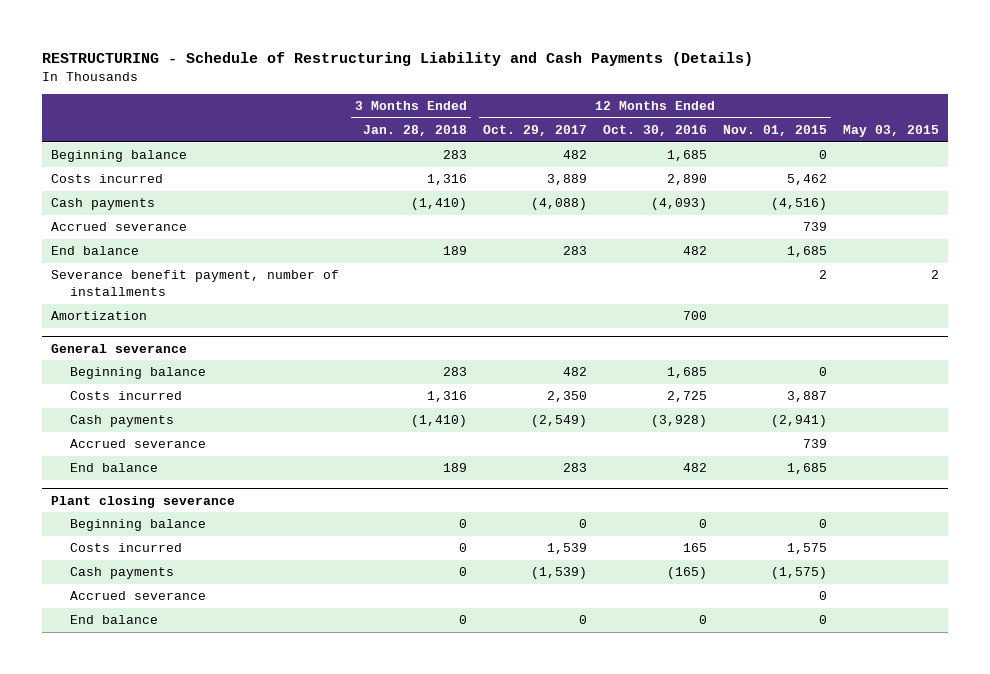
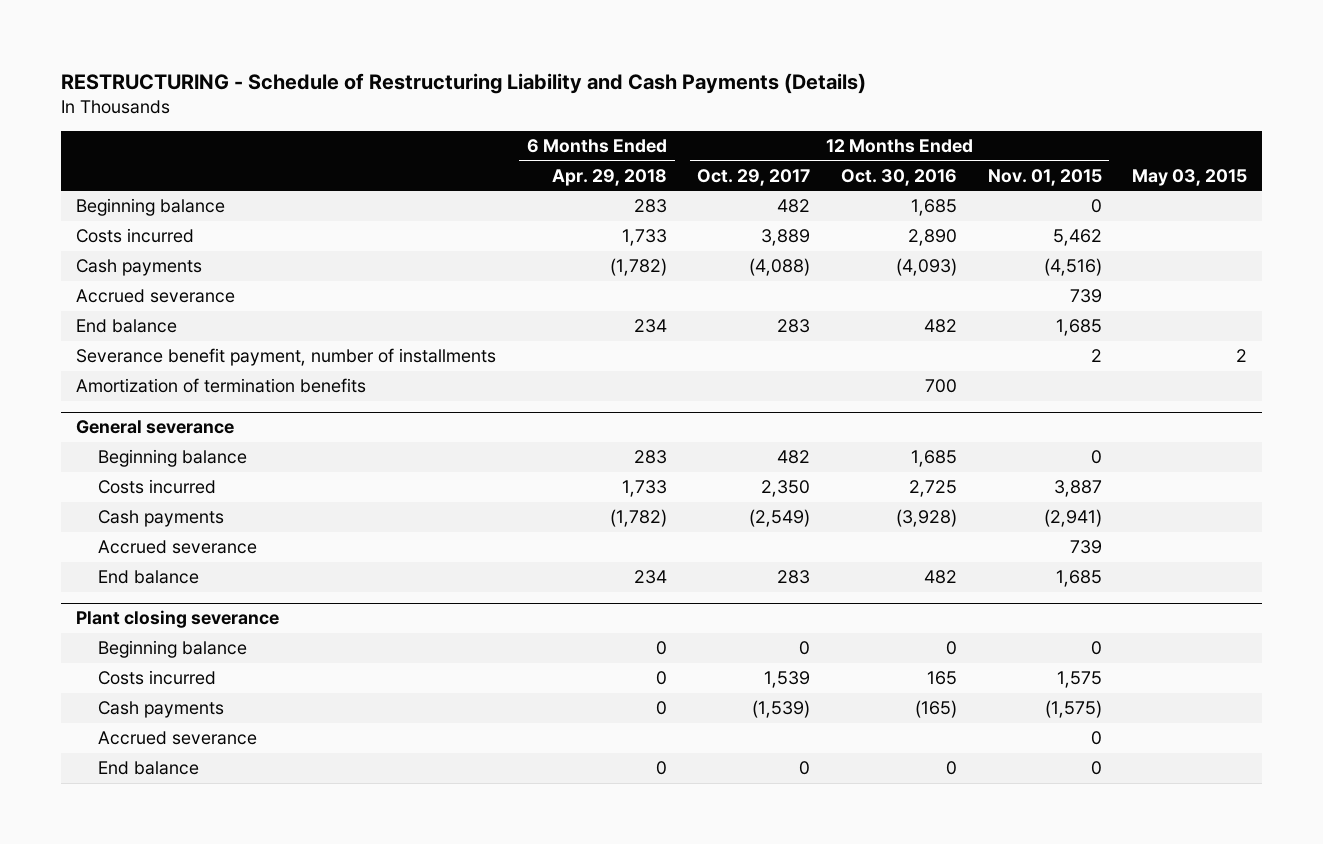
- | 3 Months Ended Jan. 28, 2018 | 12 Months Ended Oct. 29, 2017 | 12 Months Ended Oct. 30, 2016 | 12 Months Ended Nov. 01, 2015 | May 03, 2015
+ | 6 Months Ended Apr. 29, 2018 | 12 Months Ended Oct. 29, 2017 | 12 Months Ended Oct. 30, 2016 | 12 Months Ended Nov. 01, 2015 | May 03, 2015
- Amortization | | | 700 | |
+ Amortization of termination benefits | | | 700 | |

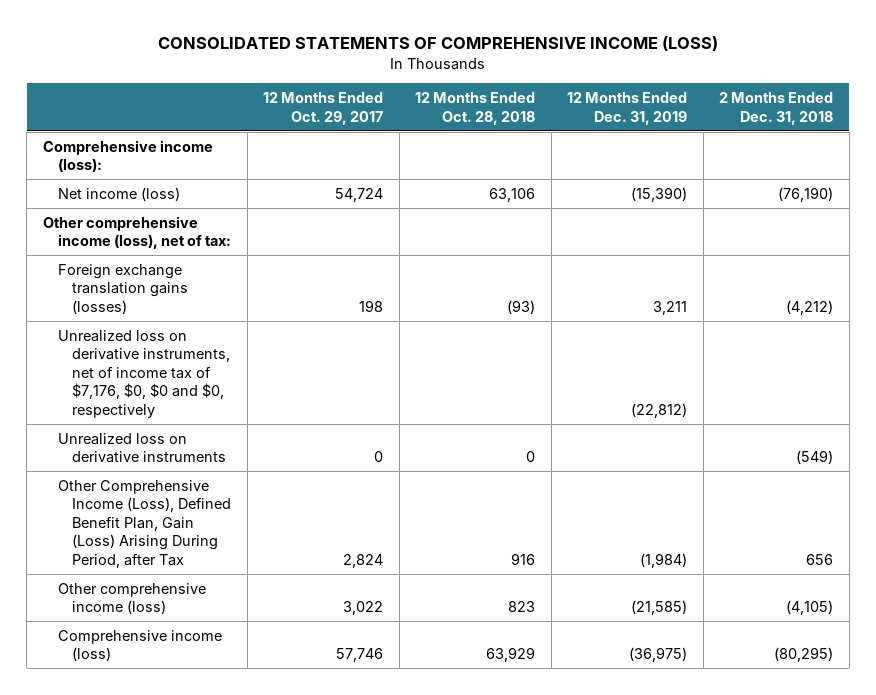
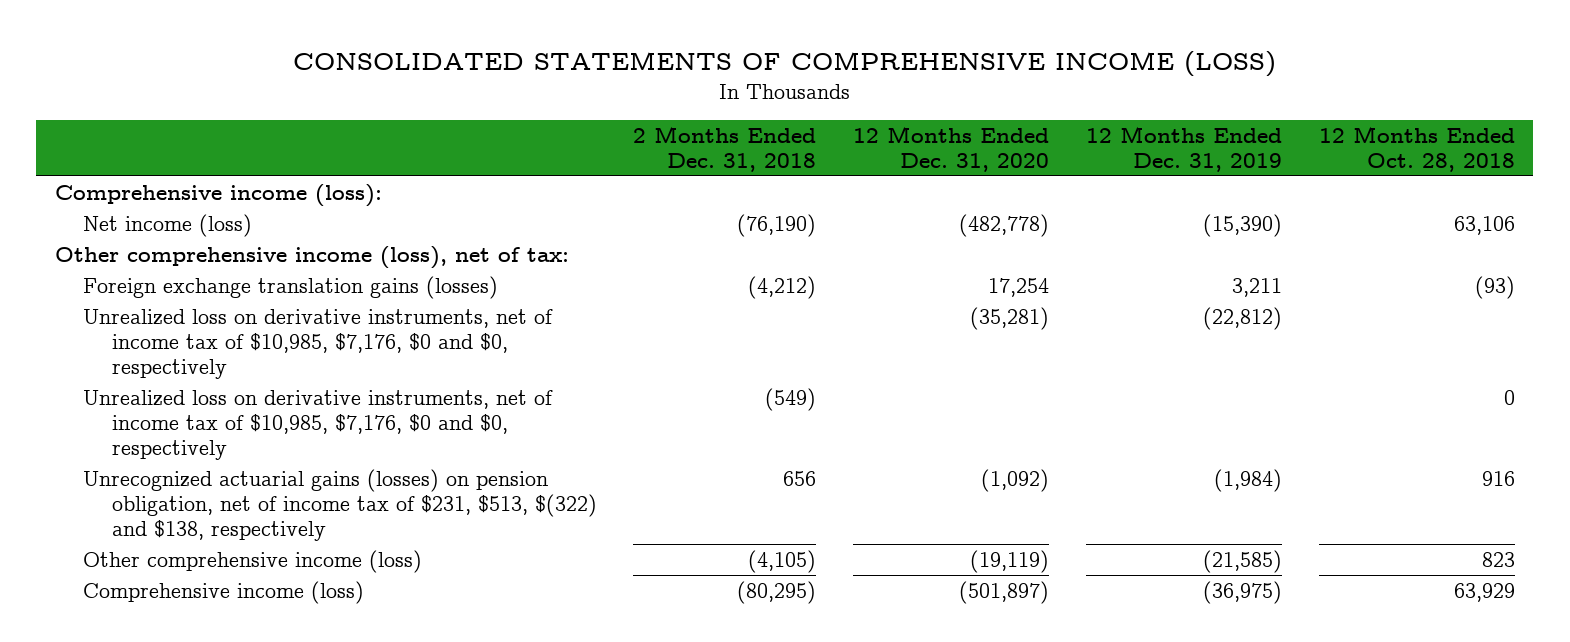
- | 12 Months Ended Oct. 29, 2017 | 12 Months Ended Oct. 28, 2018 | 12 Months Ended Dec. 31, 2019 | 2 Months Ended Dec. 31, 2018
+ | 2 Months Ended Dec. 31, 2018 | 12 Months Ended Dec. 31, 2020 | 12 Months Ended Dec. 31, 2019 | 12 Months Ended Oct. 28, 2018
- Unrealized loss on derivative instruments, net of income tax of $7,176, $0, $0 and $0, respectively | | | (22,812) |
- Unrealized loss on derivative instruments | 0 | 0 | | (549)
- Other Comprehensive Income (Loss), Defined Benefit Plan, Gain (Loss) Arising During Period, after Tax | 2,824 | 916 | (1,984) | 656
+ Unrealized loss on derivative instruments, net of income tax of $10,985, $7,176, $0 and $0, respectively | | (35,281) | (22,812) |
+ Unrealized loss on derivative instruments, net of income tax of $10,985, $7,176, $0 and $0, respectively | (549) | | | 0
+ Unrecognized actuarial gains (losses) on pension obligation, net of income tax of $231, $513, $(322) and $138, respectively | 656 | (1,092) | (1,984) | 916

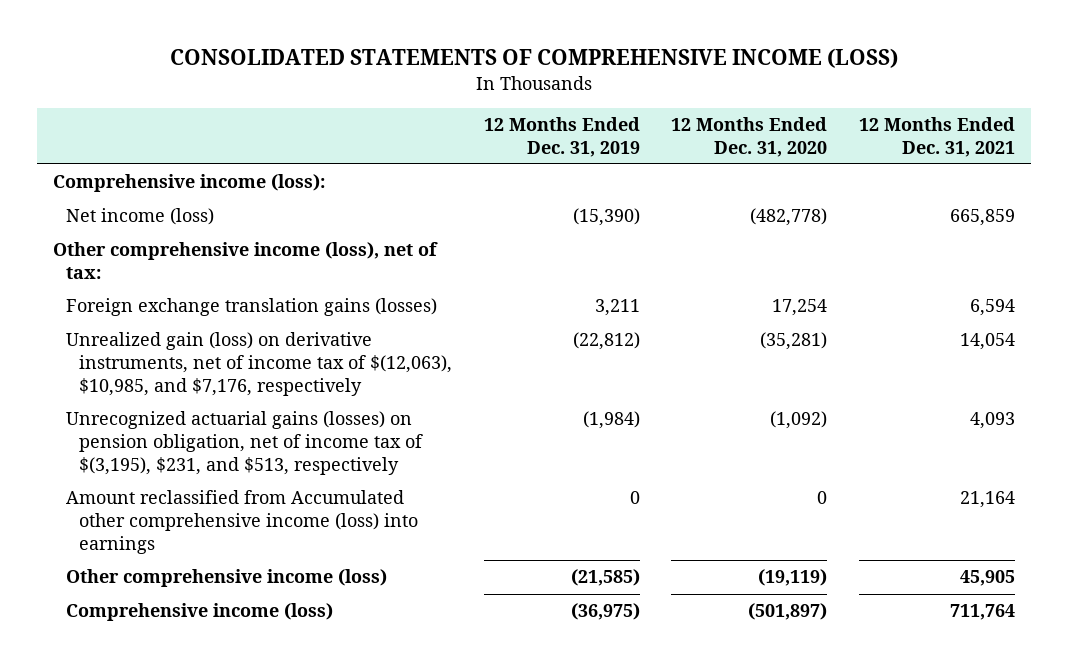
- | 2 Months Ended Dec. 31, 2018 | 12 Months Ended Dec. 31, 2020 | 12 Months Ended Dec. 31, 2019 | 12 Months Ended Oct. 28, 2018
+ | 12 Months Ended Dec. 31, 2019 | 12 Months Ended Dec. 31, 2020 | 12 Months Ended Dec. 31, 2021
- Unrealized loss on derivative instruments, net of income tax of $10,985, $7,176, $0 and $0, respectively | | (35,281) | (22,812) |
- Unrealized loss on derivative instruments, net of income tax of $10,985, $7,176, $0 and $0, respectively | (549) | | | 0
- Unrecognized actuarial gains (losses) on pension obligation, net of income tax of $231, $513, $(322) and $138, respectively | 656 | (1,092) | (1,984) | 916
+ Unrealized gain (loss) on derivative instruments, net of income tax of $(12,063), $10,985, and $7,176, respectively | (22,812) | (35,281) | 14,054
+ Unrecognized actuarial gains (losses) on pension obligation, net of income tax of $(3,195), $231, and $513, respectively | (1,984) | (1,092) | 4,093
+ Amount reclassified from Accumulated other comprehensive income (loss) into earnings | 0 | 0 | 21,164

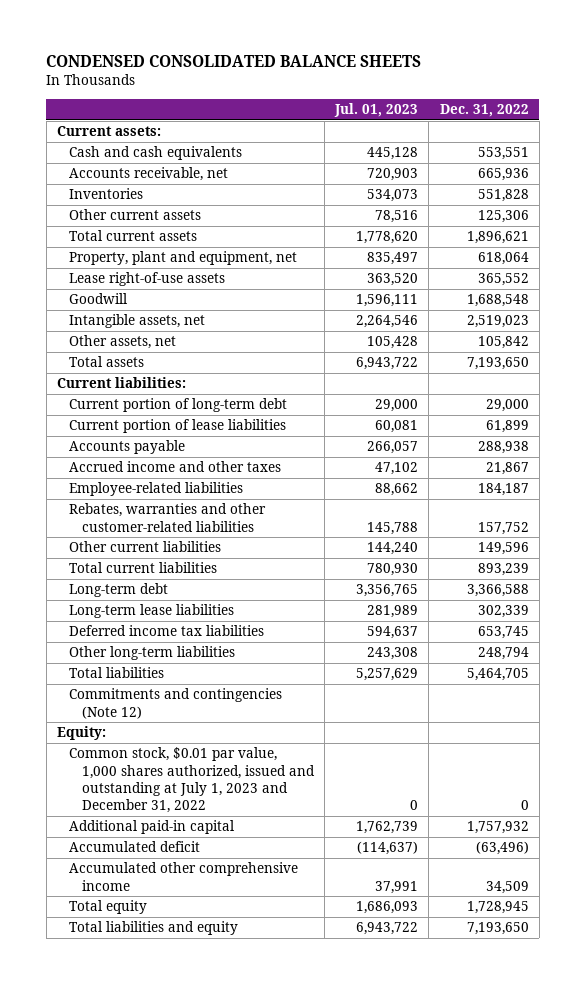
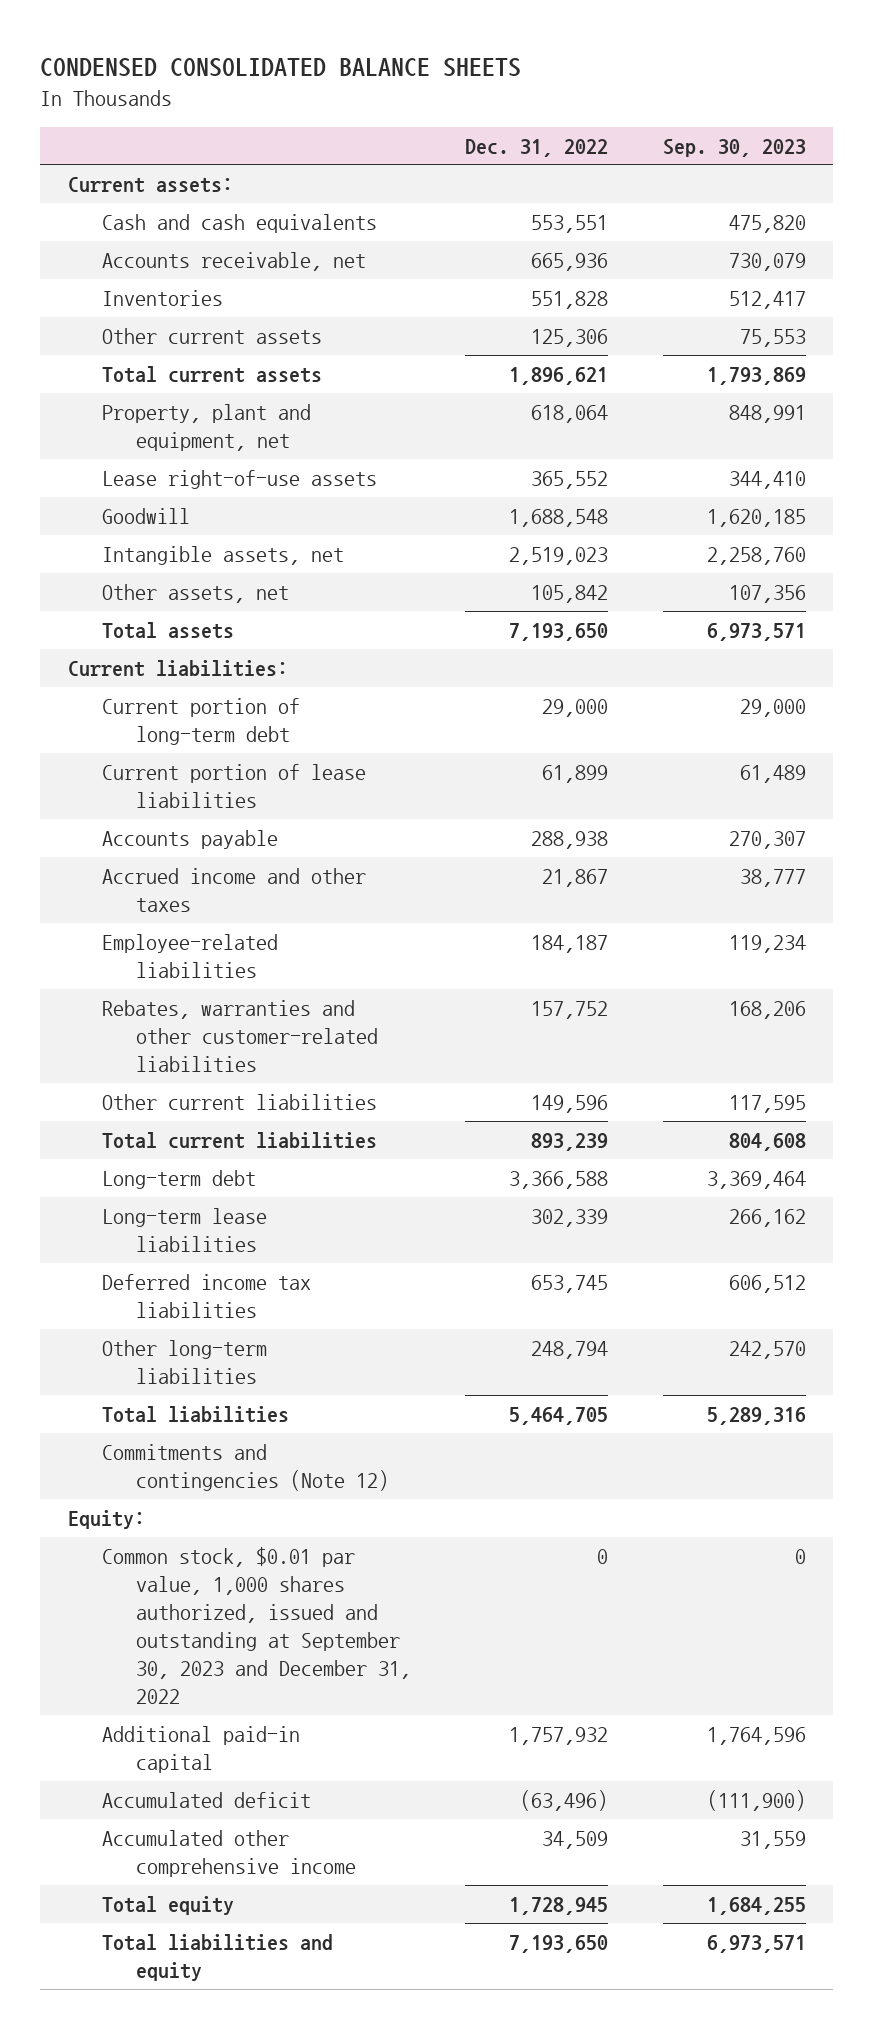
- | Jul. 01, 2023 | Dec. 31, 2022
+ | Dec. 31, 2022 | Sep. 30, 2023
- Common stock, $0.01 par value, 1,000 shares authorized, issued and outstanding at July 1, 2023 and December 31, 2022 | 0 | 0
+ Common stock, $0.01 par value, 1,000 shares authorized, issued and outstanding at September 30, 2023 and December 31, 2022 | 0 | 0

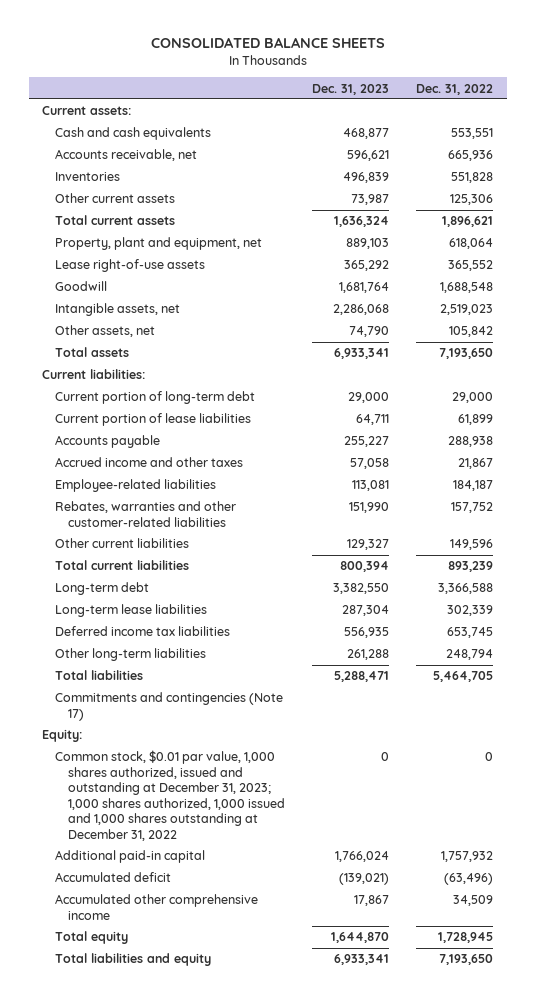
- CONDENSED CONSOLIDATED BALANCE SHEETS
+ CONSOLIDATED BALANCE SHEETS
- | Dec. 31, 2022 | Sep. 30, 2023
+ | Dec. 31, 2023 | Dec. 31, 2022
- Commitments and contingencies (Note 12)
+ Commitments and contingencies (Note 17)
- Common stock, $0.01 par value, 1,000 shares authorized, issued and outstanding at September 30, 2023 and December 31, 2022 | 0 | 0
+ Common stock, $0.01 par value, 1,000 shares authorized, issued and outstanding at December 31, 2023; 1,000 shares authorized, 1,000 issued and 1,000 shares outstanding at December 31, 2022 | 0 | 0

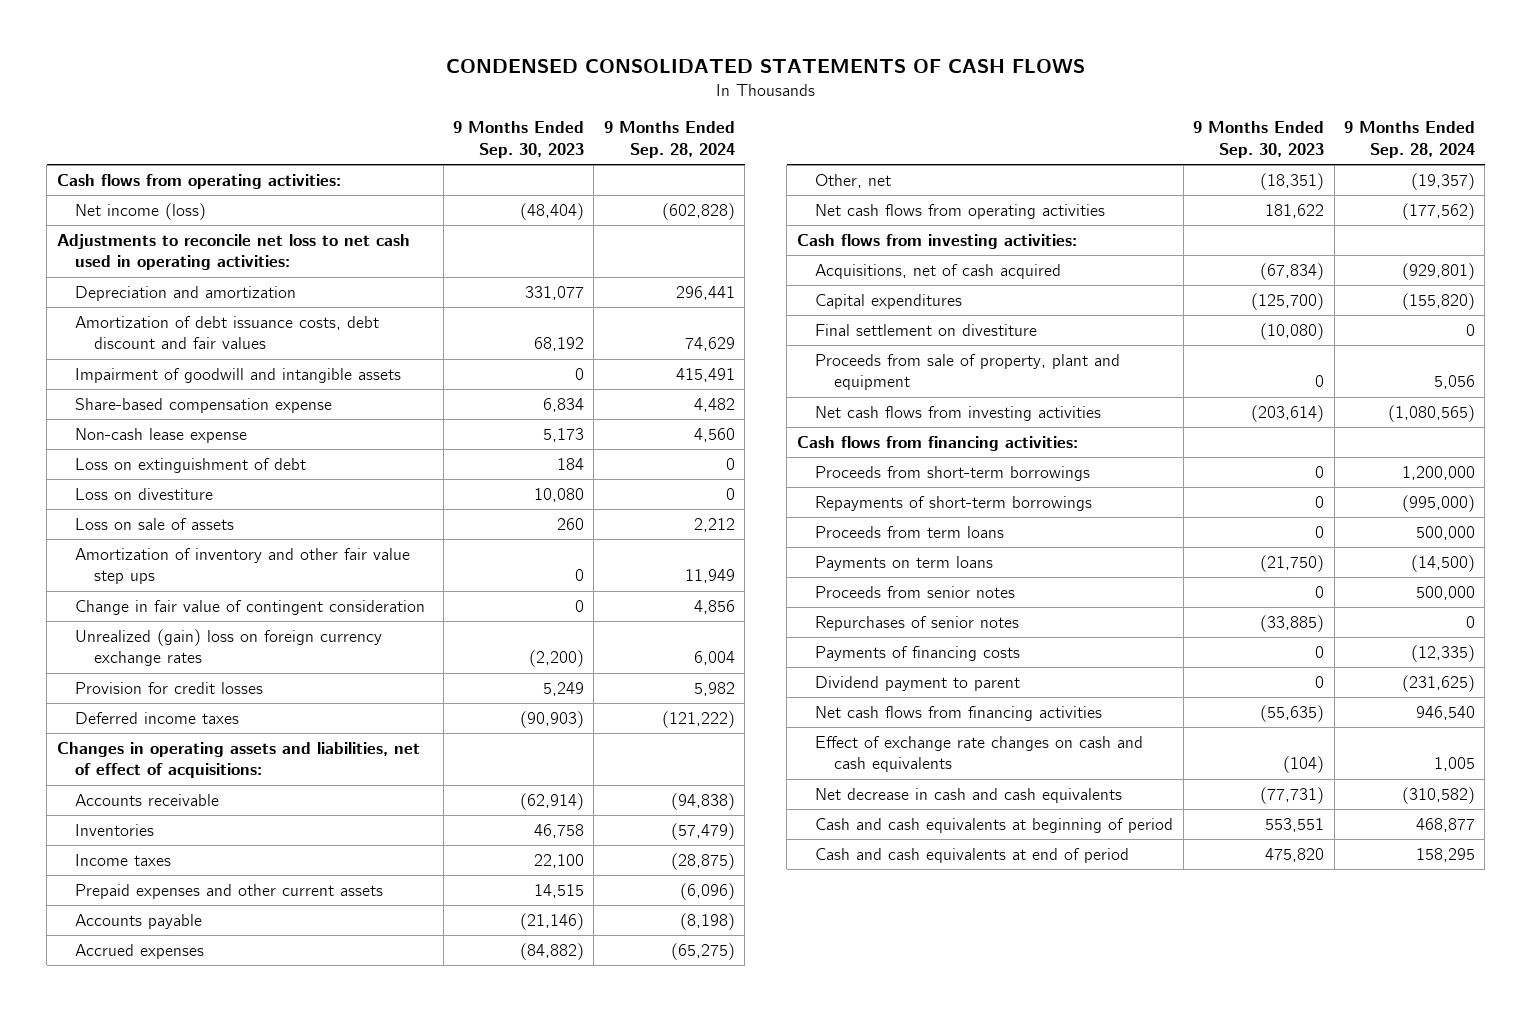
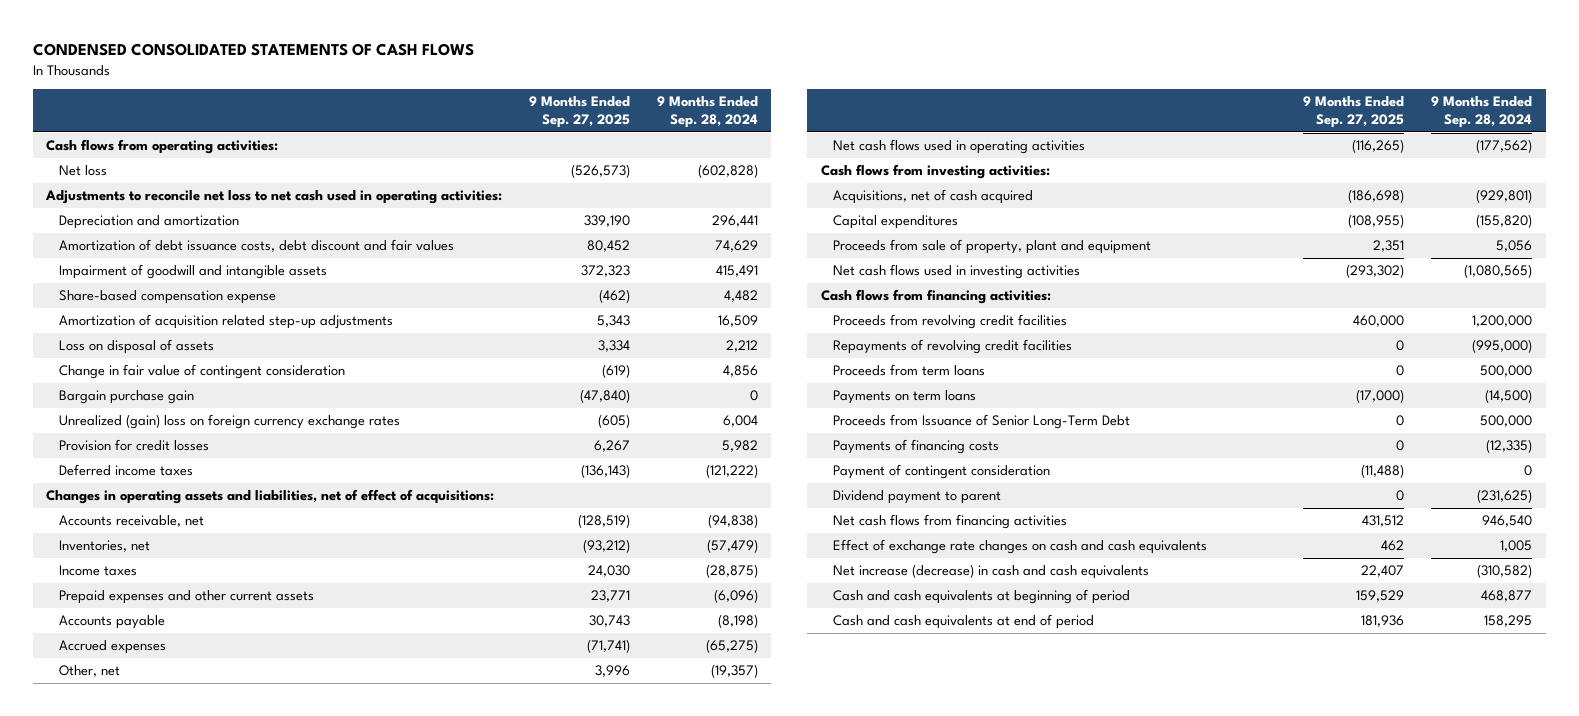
- | 9 Months Ended Sep. 30, 2023 | 9 Months Ended Sep. 28, 2024
+ | 9 Months Ended Sep. 27, 2025 | 9 Months Ended Sep. 28, 2024
- Net income (loss) | (48,404) | (602,828)
+ Net loss | (526,573) | (602,828)
- Non-cash lease expense | 5,173 | 4,560
- Loss on extinguishment of debt | 184 | 0
- Loss on divestiture | 10,080 | 0
- Loss on sale of assets | 260 | 2,212
- Amortization of inventory and other fair value step ups | 0 | 11,949
+ Amortization of acquisition related step-up adjustments | 5,343 | 16,509
+ Loss on disposal of assets | 3,334 | 2,212
+ Bargain purchase gain | (47,840) | 0
- Accounts receivable | (62,914) | (94,838)
- Inventories | 46,758 | (57,479)
+ Accounts receivable, net | (128,519) | (94,838)
+ Inventories, net | (93,212) | (57,479)
- Net cash flows from operating activities | 181,622 | (177,562)
+ Net cash flows used in operating activities | (116,265) | (177,562)
- Final settlement on divestiture | (10,080) | 0
- Net cash flows from investing activities | (203,614) | (1,080,565)
+ Net cash flows used in investing activities | (293,302) | (1,080,565)
- Proceeds from short-term borrowings | 0 | 1,200,000
- Repayments of short-term borrowings | 0 | (995,000)
+ Proceeds from revolving credit facilities | 460,000 | 1,200,000
+ Repayments of revolving credit facilities | 0 | (995,000)
- Proceeds from senior notes | 0 | 500,000
- Repurchases of senior notes | (33,885) | 0
+ Proceeds from Issuance of Senior Long-Term Debt | 0 | 500,000
+ Payment of contingent consideration | (11,488) | 0
- Net decrease in cash and cash equivalents | (77,731) | (310,582)
+ Net increase (decrease) in cash and cash equivalents | 22,407 | (310,582)

